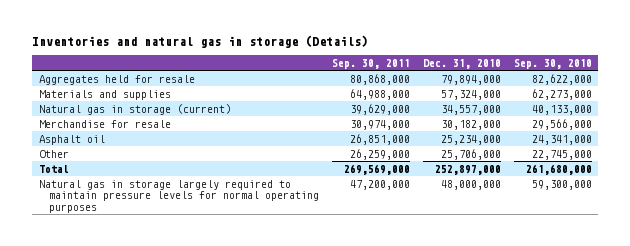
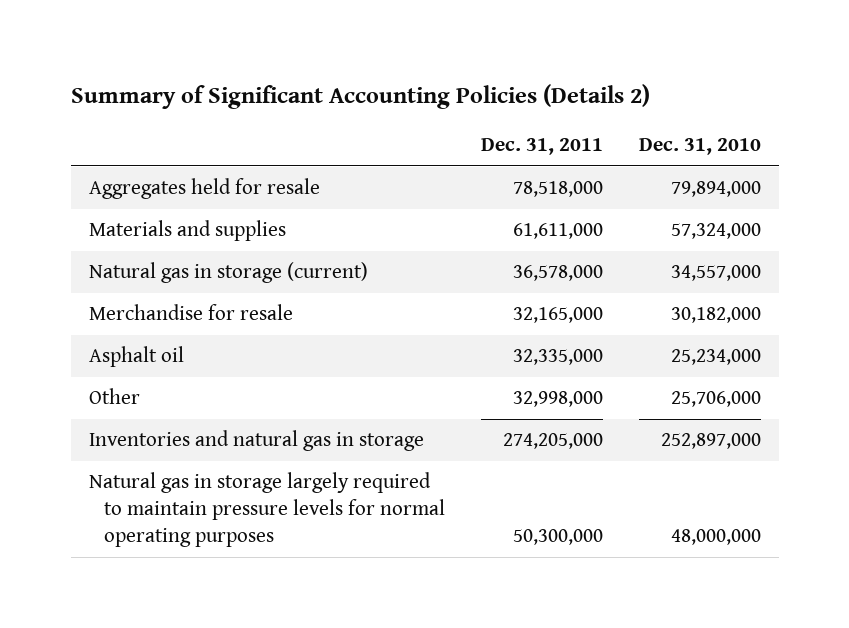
- Inventories and natural gas in storage (Details)
+ Summary of Significant Accounting Policies (Details 2)
- | Sep. 30, 2011 | Dec. 31, 2010 | Sep. 30, 2010
+ | Dec. 31, 2011 | Dec. 31, 2010
- Total | 269,569,000 | 252,897,000 | 261,680,000
+ Inventories and natural gas in storage | 274,205,000 | 252,897,000

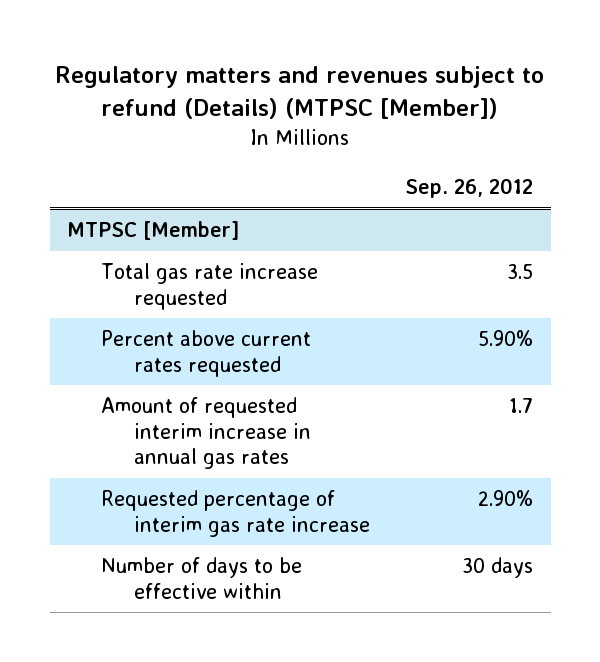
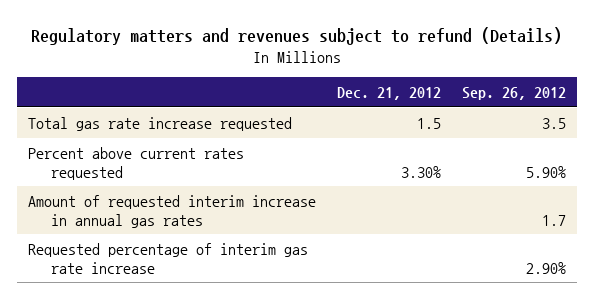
- Regulatory matters and revenues subject to refund (Details) (MTPSC [Member])
+ Regulatory matters and revenues subject to refund (Details)
- | Sep. 26, 2012
+ | Dec. 21, 2012 | Sep. 26, 2012
- MTPSC [Member]
- Number of days to be effective within | 30 days

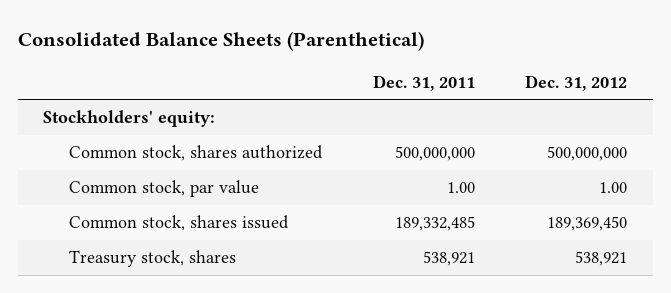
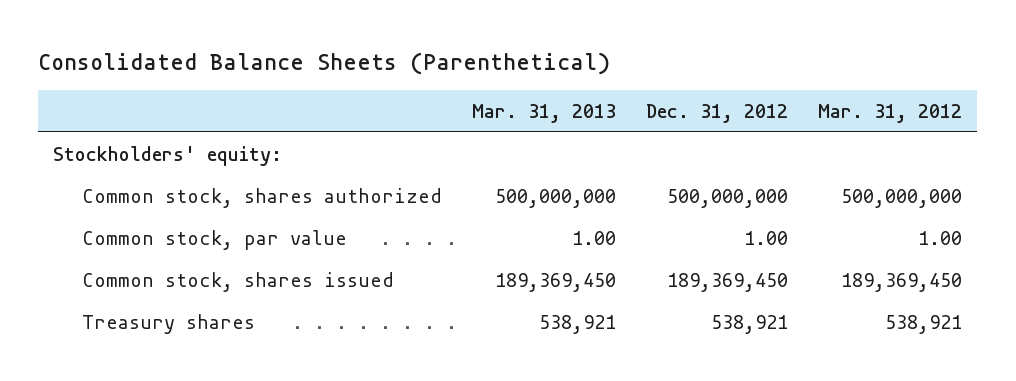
- | Dec. 31, 2011 | Dec. 31, 2012
+ | Mar. 31, 2013 | Dec. 31, 2012 | Mar. 31, 2012
- Treasury stock, shares | 538,921 | 538,921
+ Treasury shares | 538,921 | 538,921 | 538,921

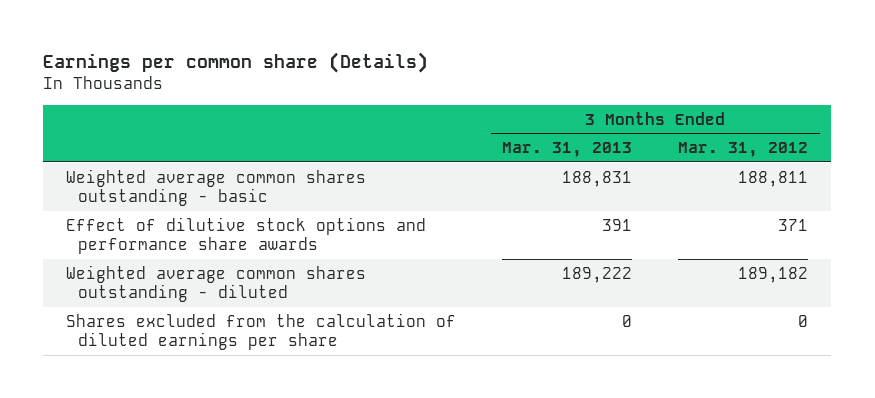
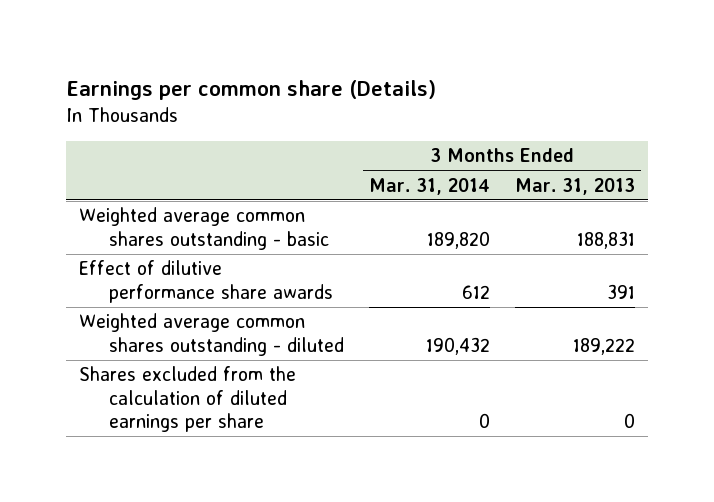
- | 3 Months Ended Mar. 31, 2013 | 3 Months Ended Mar. 31, 2012
+ | 3 Months Ended Mar. 31, 2014 | 3 Months Ended Mar. 31, 2013
- Effect of dilutive stock options and performance share awards | 391 | 371
+ Effect of dilutive performance share awards | 612 | 391

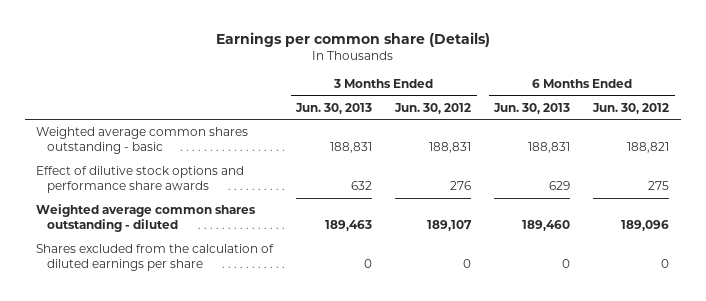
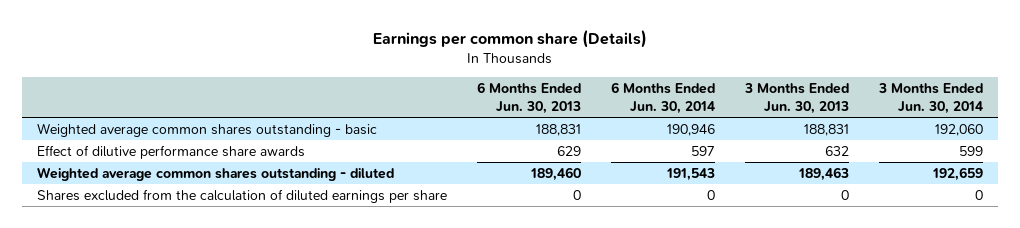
- | 3 Months Ended Jun. 30, 2013 | 3 Months Ended Jun. 30, 2012 | 6 Months Ended Jun. 30, 2013 | 6 Months Ended Jun. 30, 2012
+ | 6 Months Ended Jun. 30, 2013 | 6 Months Ended Jun. 30, 2014 | 3 Months Ended Jun. 30, 2013 | 3 Months Ended Jun. 30, 2014
- Effect of dilutive stock options and performance share awards | 632 | 276 | 629 | 275
+ Effect of dilutive performance share awards | 629 | 597 | 632 | 599

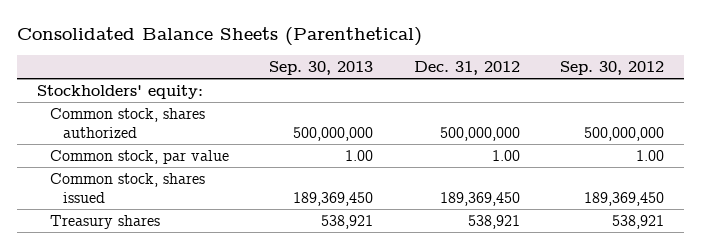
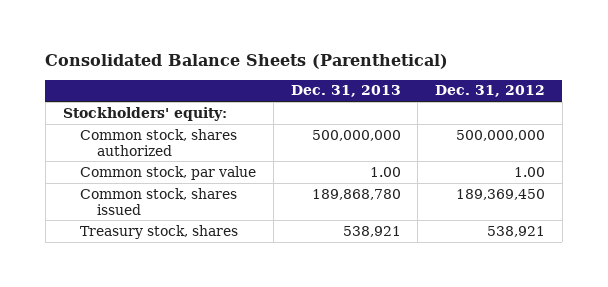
- | Sep. 30, 2013 | Dec. 31, 2012 | Sep. 30, 2012
+ | Dec. 31, 2013 | Dec. 31, 2012
- Treasury shares | 538,921 | 538,921 | 538,921
+ Treasury stock, shares | 538,921 | 538,921

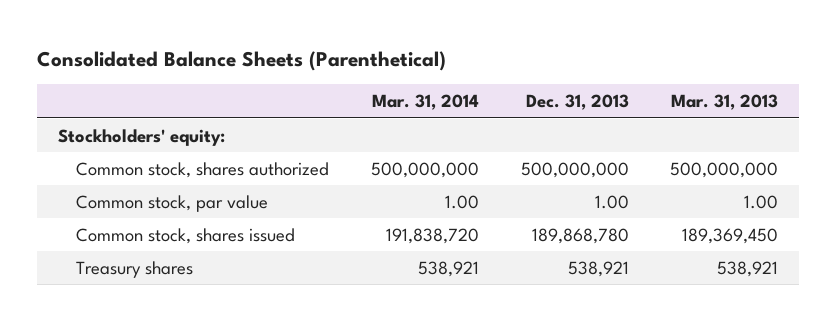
- | Dec. 31, 2013 | Dec. 31, 2012
+ | Mar. 31, 2014 | Dec. 31, 2013 | Mar. 31, 2013
- Treasury stock, shares | 538,921 | 538,921
+ Treasury shares | 538,921 | 538,921 | 538,921

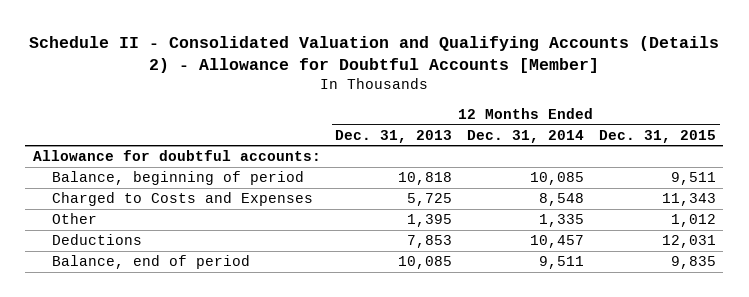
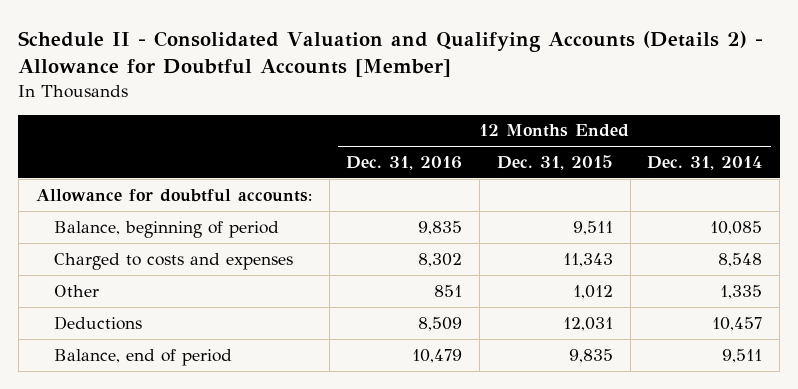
- | 12 Months Ended Dec. 31, 2013 | 12 Months Ended Dec. 31, 2014 | 12 Months Ended Dec. 31, 2015
+ | 12 Months Ended Dec. 31, 2016 | 12 Months Ended Dec. 31, 2015 | 12 Months Ended Dec. 31, 2014
- Charged to Costs and Expenses | 5,725 | 8,548 | 11,343
+ Charged to costs and expenses | 8,302 | 11,343 | 8,548

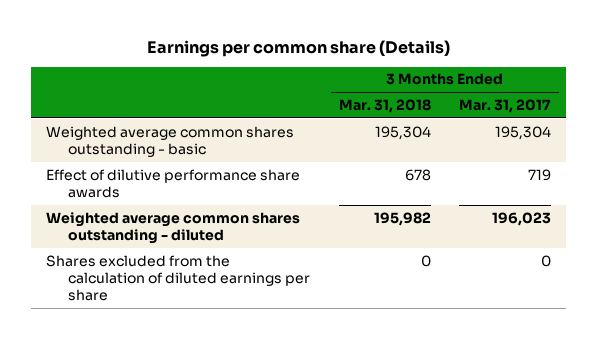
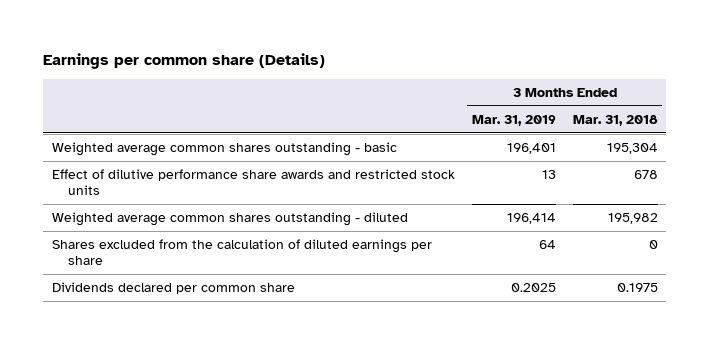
- | 3 Months Ended Mar. 31, 2018 | 3 Months Ended Mar. 31, 2017
+ | 3 Months Ended Mar. 31, 2019 | 3 Months Ended Mar. 31, 2018
- Effect of dilutive performance share awards | 678 | 719
+ Effect of dilutive performance share awards and restricted stock units | 13 | 678
+ Dividends declared per common share | 0.2025 | 0.1975

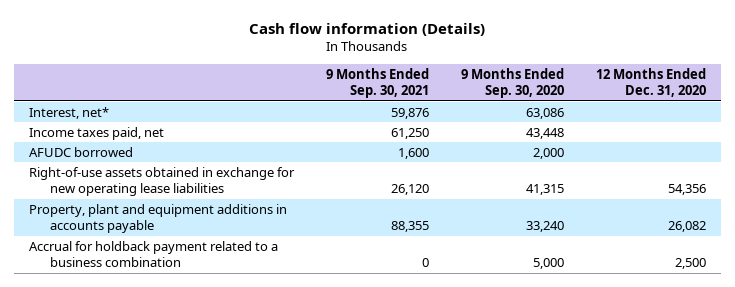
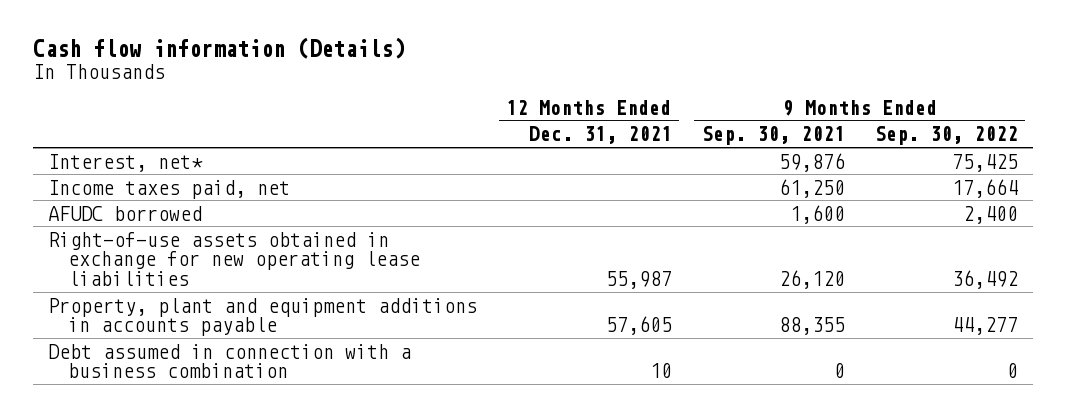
- | 9 Months Ended Sep. 30, 2021 | 9 Months Ended Sep. 30, 2020 | 12 Months Ended Dec. 31, 2020
+ | 12 Months Ended Dec. 31, 2021 | 9 Months Ended Sep. 30, 2021 | 9 Months Ended Sep. 30, 2022
- Accrual for holdback payment related to a business combination | 0 | 5,000 | 2,500
+ Debt assumed in connection with a business combination | 10 | 0 | 0

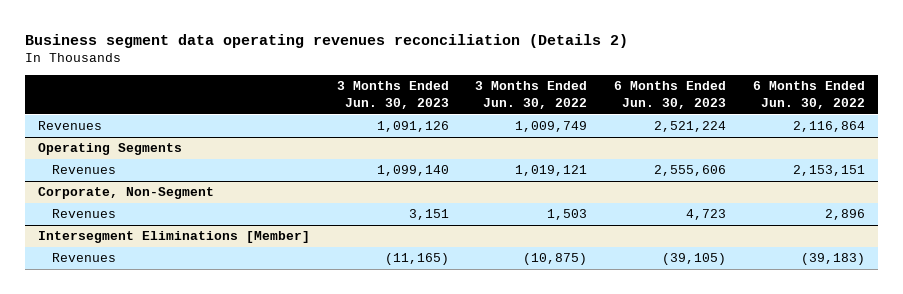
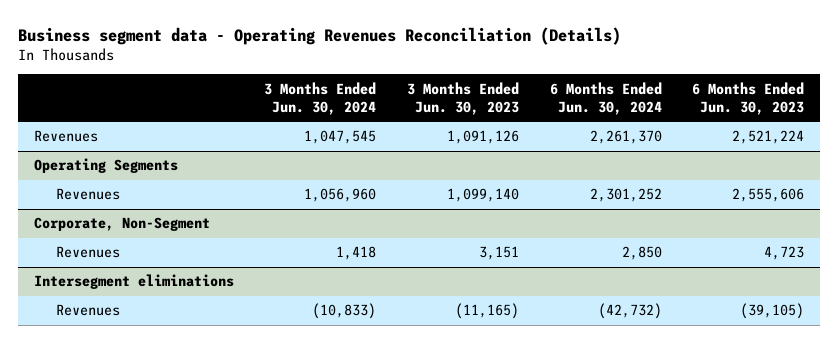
- Business segment data operating revenues reconciliation (Details 2)
+ Business segment data - Operating Revenues Reconciliation (Details)
- | 3 Months Ended Jun. 30, 2023 | 3 Months Ended Jun. 30, 2022 | 6 Months Ended Jun. 30, 2023 | 6 Months Ended Jun. 30, 2022
+ | 3 Months Ended Jun. 30, 2024 | 3 Months Ended Jun. 30, 2023 | 6 Months Ended Jun. 30, 2024 | 6 Months Ended Jun. 30, 2023
- Intersegment Eliminations [Member]
+ Intersegment eliminations

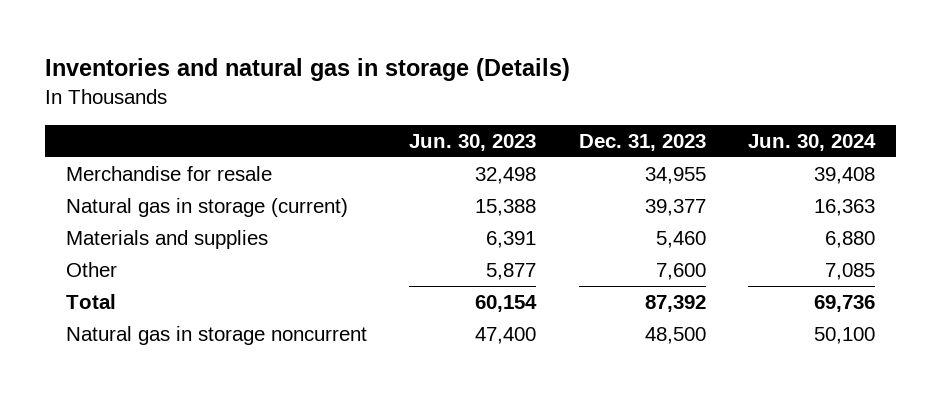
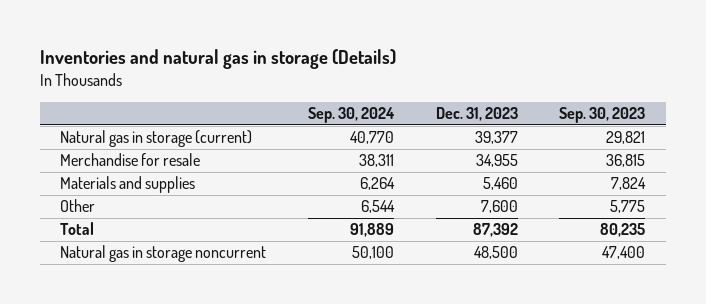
- | Jun. 30, 2023 | Dec. 31, 2023 | Jun. 30, 2024
+ | Sep. 30, 2024 | Dec. 31, 2023 | Sep. 30, 2023
moved down: Merchandise for resale | 38,311 | 34,955 | 36,815

